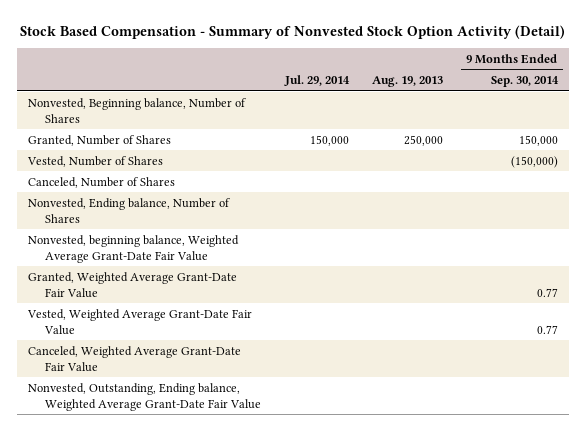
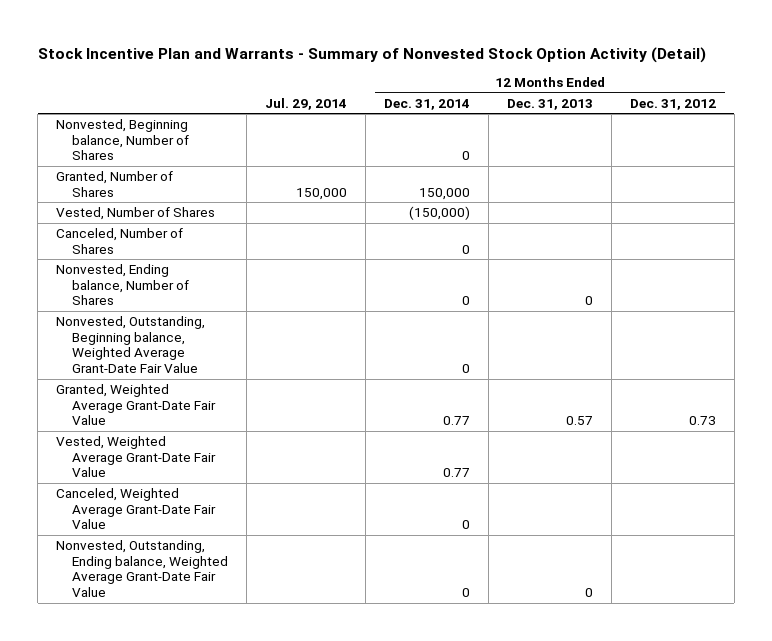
- Stock Based Compensation - Summary of Nonvested Stock Option Activity (Detail)
+ Stock Incentive Plan and Warrants - Summary of Nonvested Stock Option Activity (Detail)
- | Jul. 29, 2014 | Aug. 19, 2013 | 9 Months Ended Sep. 30, 2014
+ | Jul. 29, 2014 | 12 Months Ended Dec. 31, 2014 | 12 Months Ended Dec. 31, 2013 | 12 Months Ended Dec. 31, 2012
- Nonvested, beginning balance, Weighted Average Grant-Date Fair Value
+ Nonvested, Outstanding, Beginning balance, Weighted Average Grant-Date Fair Value | | 0 | |

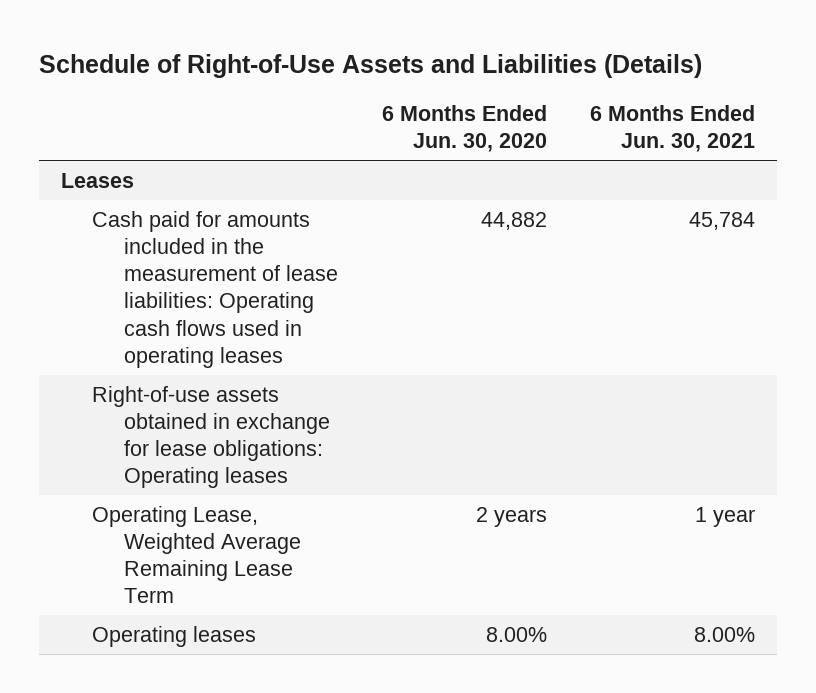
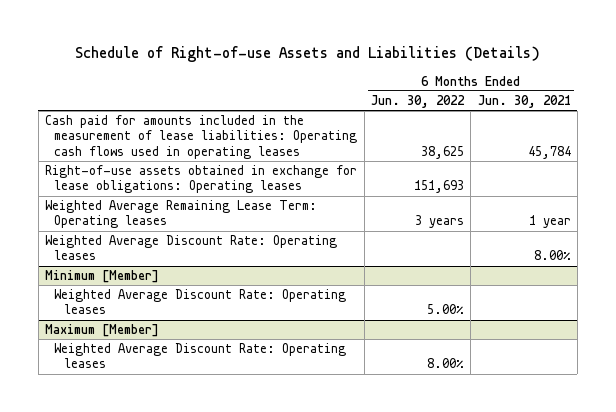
- Schedule of Right-of-Use Assets and Liabilities (Details)
+ Schedule of Right-of-use Assets and Liabilities (Details)
- | 6 Months Ended Jun. 30, 2020 | 6 Months Ended Jun. 30, 2021
+ | 6 Months Ended Jun. 30, 2022 | 6 Months Ended Jun. 30, 2021
- Leases
- Operating Lease, Weighted Average Remaining Lease Term | 2 years | 1 year
- Operating leases | 8.00% | 8.00%
+ Weighted Average Remaining Lease Term: Operating leases | 3 years | 1 year
+ Weighted Average Discount Rate: Operating leases | | 8.00%
+ Minimum [Member]
+ Weighted Average Discount Rate: Operating leases | 5.00% |
+ Maximum [Member]
+ Weighted Average Discount Rate: Operating leases | 8.00% |

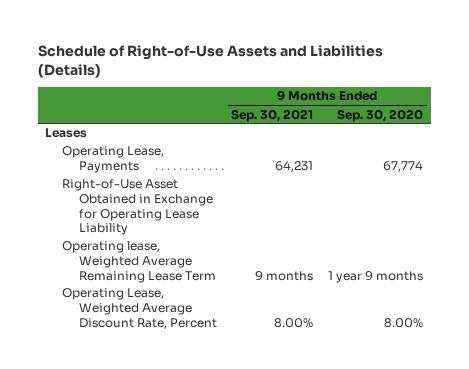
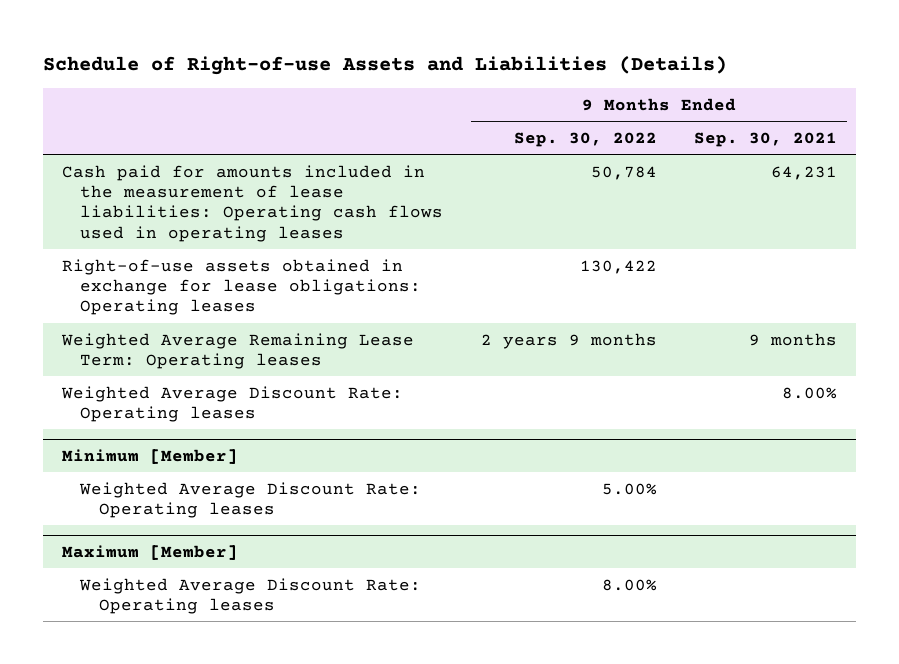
- Schedule of Right-of-Use Assets and Liabilities (Details)
+ Schedule of Right-of-use Assets and Liabilities (Details)
- | 9 Months Ended Sep. 30, 2021 | 9 Months Ended Sep. 30, 2020
+ | 9 Months Ended Sep. 30, 2022 | 9 Months Ended Sep. 30, 2021
- Leases
- Operating Lease, Payments | 64,231 | 67,774
- Right-of-Use Asset Obtained in Exchange for Operating Lease Liability
- Operating lease, Weighted Average Remaining Lease Term | 9 months | 1 year 9 months
- Operating Lease, Weighted Average Discount Rate, Percent | 8.00% | 8.00%
+ Cash paid for amounts included in the measurement of lease liabilities: Operating cash flows used in operating leases | 50,784 | 64,231
+ Right-of-use assets obtained in exchange for lease obligations: Operating leases | 130,422 |
+ Weighted Average Remaining Lease Term: Operating leases | 2 years 9 months | 9 months
+ Weighted Average Discount Rate: Operating leases | | 8.00%
+ Minimum [Member]
+ Weighted Average Discount Rate: Operating leases | 5.00% |
+ Maximum [Member]
+ Weighted Average Discount Rate: Operating leases | 8.00% |

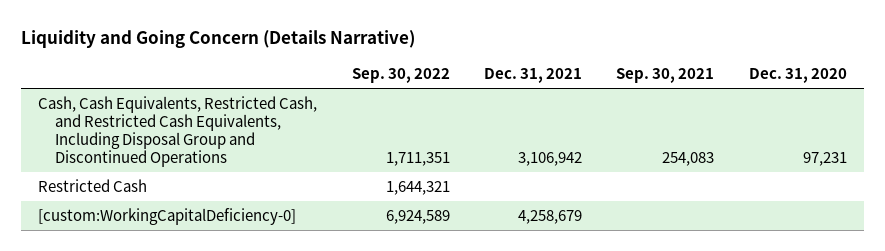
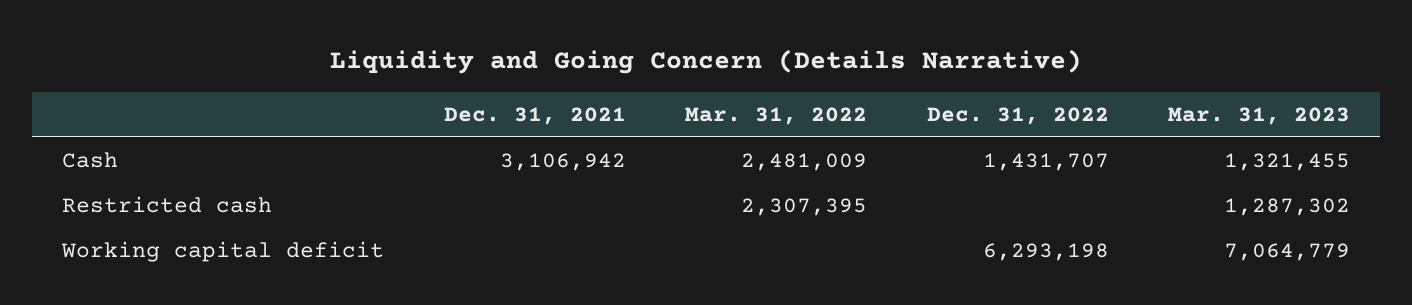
- | Sep. 30, 2022 | Dec. 31, 2021 | Sep. 30, 2021 | Dec. 31, 2020
+ | Dec. 31, 2021 | Mar. 31, 2022 | Dec. 31, 2022 | Mar. 31, 2023
- Cash, Cash Equivalents, Restricted Cash, and Restricted Cash Equivalents, Including Disposal Group and Discontinued Operations | 1,711,351 | 3,106,942 | 254,083 | 97,231
- Restricted Cash | 1,644,321 | | |
- [custom:WorkingCapitalDeficiency-0] | 6,924,589 | 4,258,679 | |
+ Cash | 3,106,942 | 2,481,009 | 1,431,707 | 1,321,455
+ Restricted cash | | 2,307,395 | | 1,287,302
+ Working capital deficit | | | 6,293,198 | 7,064,779

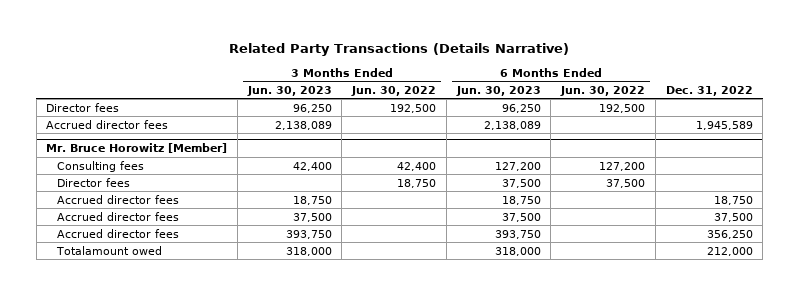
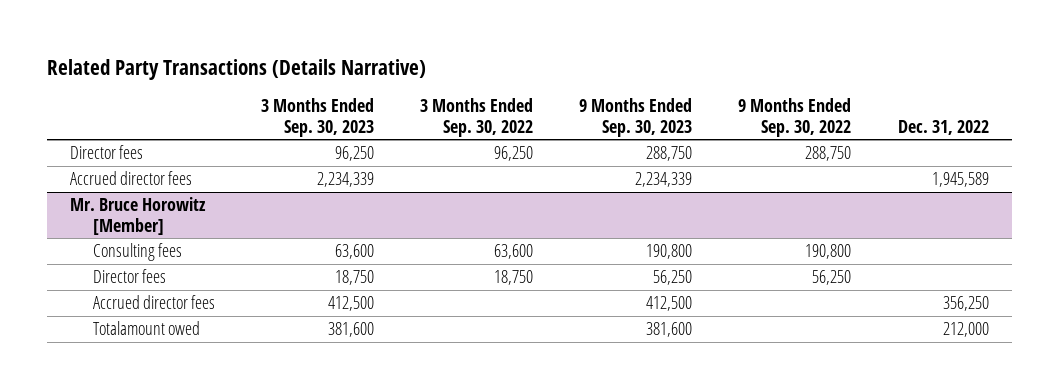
- | 3 Months Ended Jun. 30, 2023 | 3 Months Ended Jun. 30, 2022 | 6 Months Ended Jun. 30, 2023 | 6 Months Ended Jun. 30, 2022 | Dec. 31, 2022
+ | 3 Months Ended Sep. 30, 2023 | 3 Months Ended Sep. 30, 2022 | 9 Months Ended Sep. 30, 2023 | 9 Months Ended Sep. 30, 2022 | Dec. 31, 2022
@ Mr. Bruce Horowitz [Member]
- Accrued director fees | 18,750 | | 18,750 | | 18,750
- Accrued director fees | 37,500 | | 37,500 | | 37,500

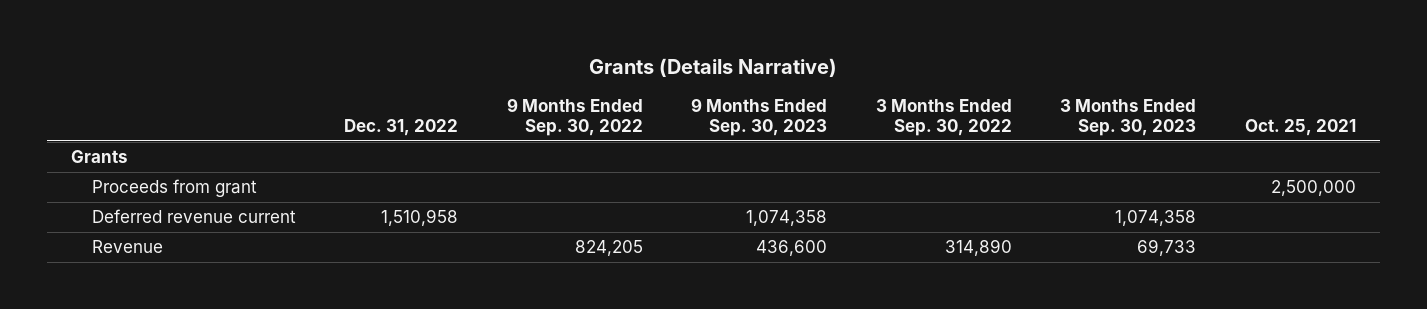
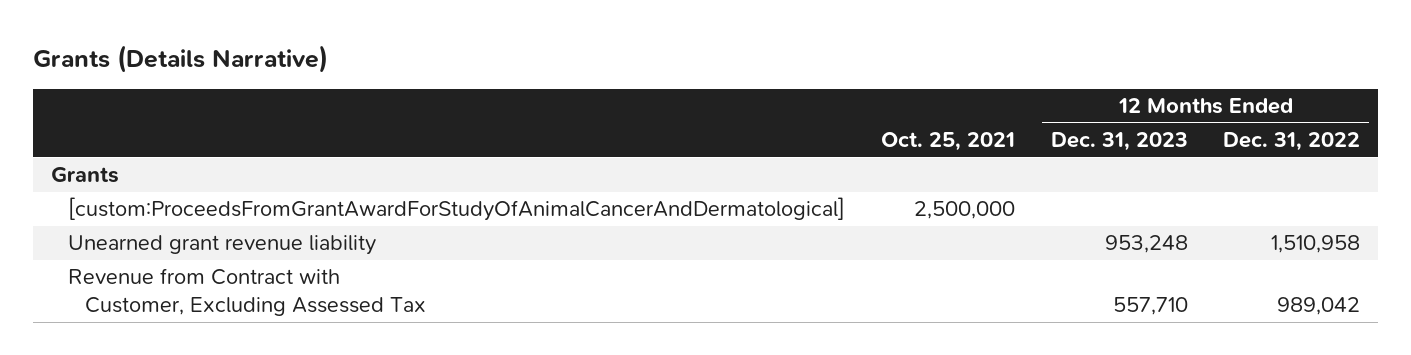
- | Dec. 31, 2022 | 9 Months Ended Sep. 30, 2022 | 9 Months Ended Sep. 30, 2023 | 3 Months Ended Sep. 30, 2022 | 3 Months Ended Sep. 30, 2023 | Oct. 25, 2021
+ | Oct. 25, 2021 | 12 Months Ended Dec. 31, 2023 | 12 Months Ended Dec. 31, 2022
- Proceeds from grant | | | | | | 2,500,000
- Deferred revenue current | 1,510,958 | | 1,074,358 | | 1,074,358 |
- Revenue | | 824,205 | 436,600 | 314,890 | 69,733 |
+ [custom:ProceedsFromGrantAwardForStudyOfAnimalCancerAndDermatological] | 2,500,000 | |
+ Unearned grant revenue liability | | 953,248 | 1,510,958
+ Revenue from Contract with Customer, Excluding Assessed Tax | | 557,710 | 989,042

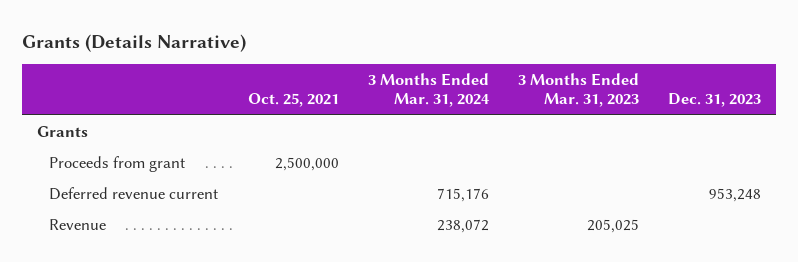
- | Oct. 25, 2021 | 12 Months Ended Dec. 31, 2023 | 12 Months Ended Dec. 31, 2022
+ | Oct. 25, 2021 | 3 Months Ended Mar. 31, 2024 | 3 Months Ended Mar. 31, 2023 | Dec. 31, 2023
- [custom:ProceedsFromGrantAwardForStudyOfAnimalCancerAndDermatological] | 2,500,000 | |
- Unearned grant revenue liability | | 953,248 | 1,510,958
- Revenue from Contract with Customer, Excluding Assessed Tax | | 557,710 | 989,042
+ Proceeds from grant | 2,500,000 | | |
+ Deferred revenue current | | 715,176 | | 953,248
+ Revenue | | 238,072 | 205,025 |

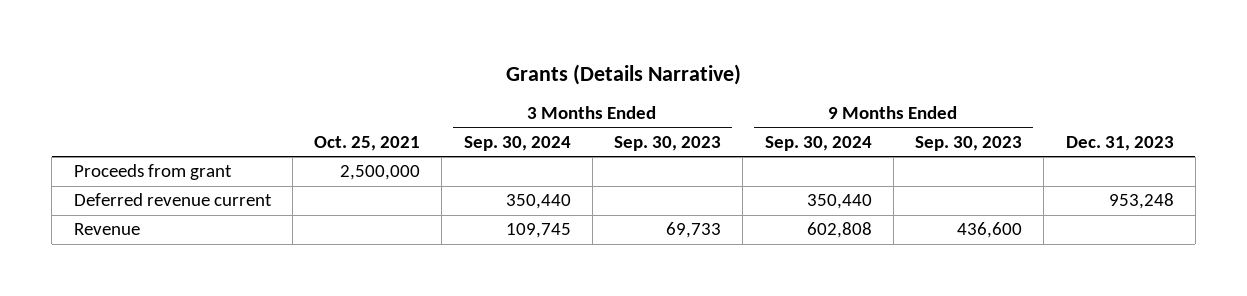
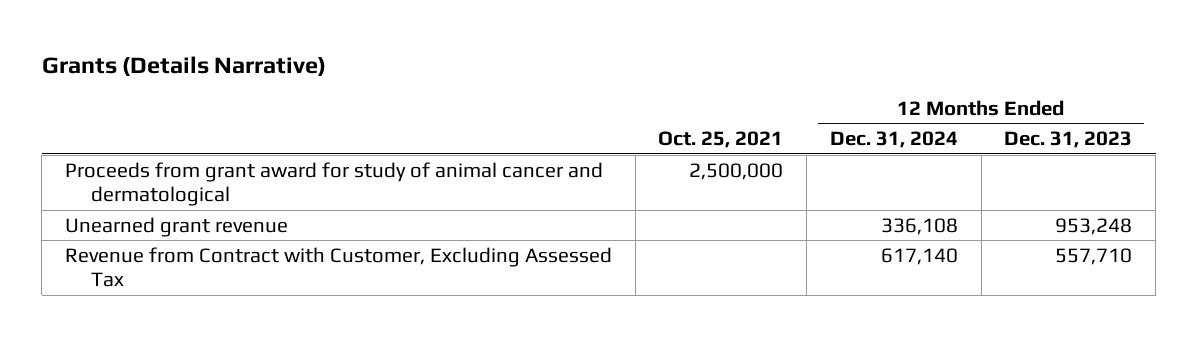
- | Oct. 25, 2021 | 3 Months Ended Sep. 30, 2024 | 3 Months Ended Sep. 30, 2023 | 9 Months Ended Sep. 30, 2024 | 9 Months Ended Sep. 30, 2023 | Dec. 31, 2023
+ | Oct. 25, 2021 | 12 Months Ended Dec. 31, 2024 | 12 Months Ended Dec. 31, 2023
- Proceeds from grant | 2,500,000 | | | | |
- Deferred revenue current | | 350,440 | | 350,440 | | 953,248
- Revenue | | 109,745 | 69,733 | 602,808 | 436,600 |
+ Proceeds from grant award for study of animal cancer and dermatological | 2,500,000 | |
+ Unearned grant revenue | | 336,108 | 953,248
+ Revenue from Contract with Customer, Excluding Assessed Tax | | 617,140 | 557,710

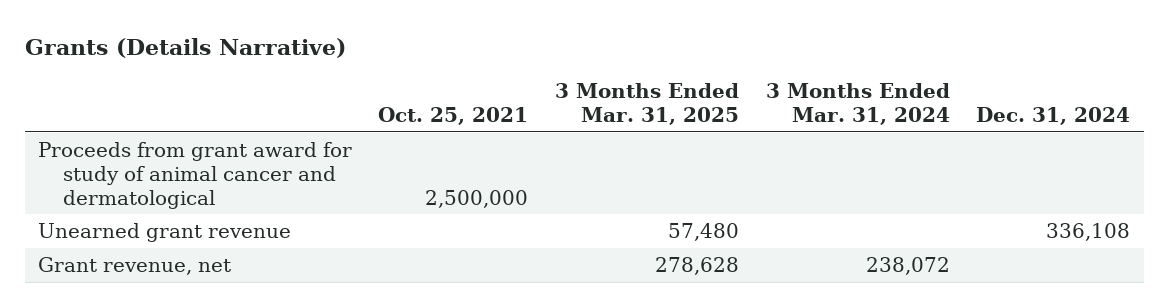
- | Oct. 25, 2021 | 12 Months Ended Dec. 31, 2024 | 12 Months Ended Dec. 31, 2023
+ | Oct. 25, 2021 | 3 Months Ended Mar. 31, 2025 | 3 Months Ended Mar. 31, 2024 | Dec. 31, 2024
- Revenue from Contract with Customer, Excluding Assessed Tax | | 617,140 | 557,710
+ Grant revenue, net | | 278,628 | 238,072 |

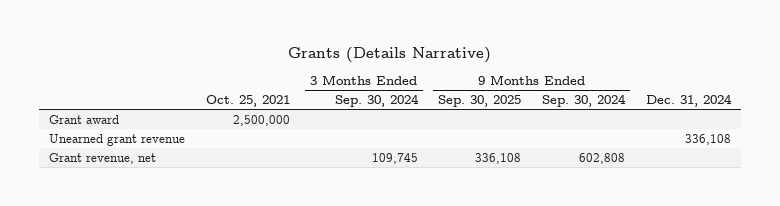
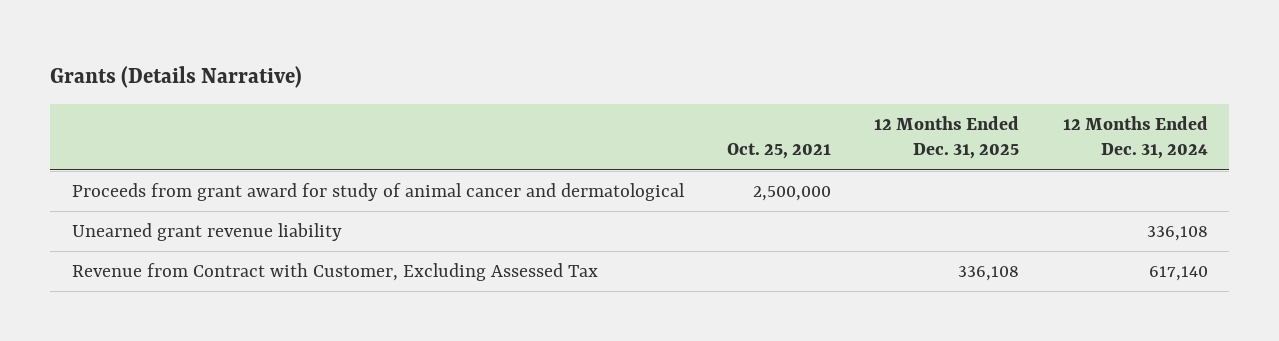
- | Oct. 25, 2021 | 3 Months Ended Sep. 30, 2024 | 9 Months Ended Sep. 30, 2025 | 9 Months Ended Sep. 30, 2024 | Dec. 31, 2024
+ | Oct. 25, 2021 | 12 Months Ended Dec. 31, 2025 | 12 Months Ended Dec. 31, 2024
- Grant award | 2,500,000 | | | |
- Unearned grant revenue | | | | | 336,108
- Grant revenue, net | | 109,745 | 336,108 | 602,808 |
+ Proceeds from grant award for study of animal cancer and dermatological | 2,500,000 | |
+ Unearned grant revenue liability | | | 336,108
+ Revenue from Contract with Customer, Excluding Assessed Tax | | 336,108 | 617,140

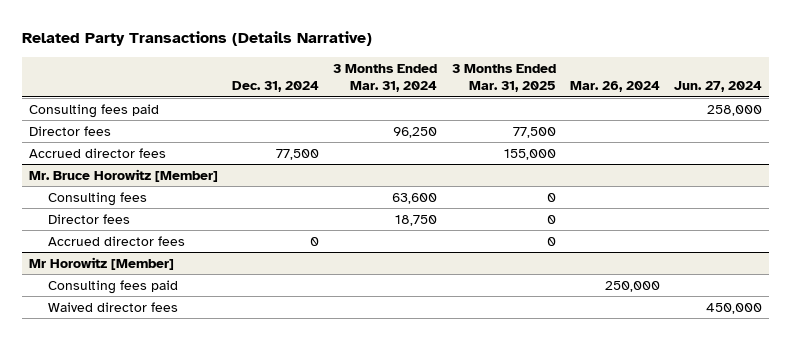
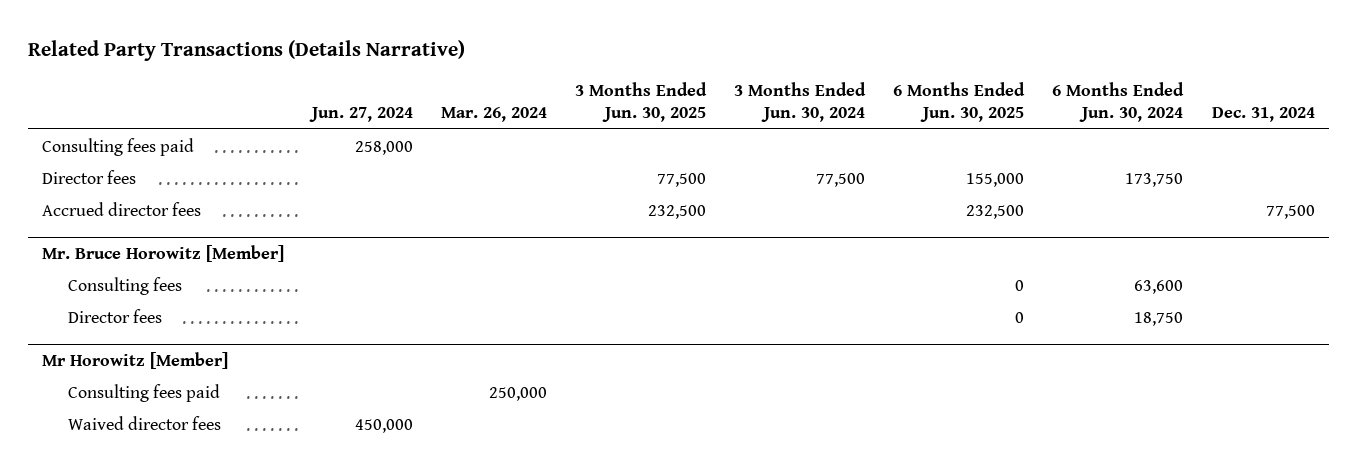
- | Dec. 31, 2024 | 3 Months Ended Mar. 31, 2024 | 3 Months Ended Mar. 31, 2025 | Mar. 26, 2024 | Jun. 27, 2024
+ | Jun. 27, 2024 | Mar. 26, 2024 | 3 Months Ended Jun. 30, 2025 | 3 Months Ended Jun. 30, 2024 | 6 Months Ended Jun. 30, 2025 | 6 Months Ended Jun. 30, 2024 | Dec. 31, 2024
@ Mr. Bruce Horowitz [Member]
- Accrued director fees | 0 | | 0 | |

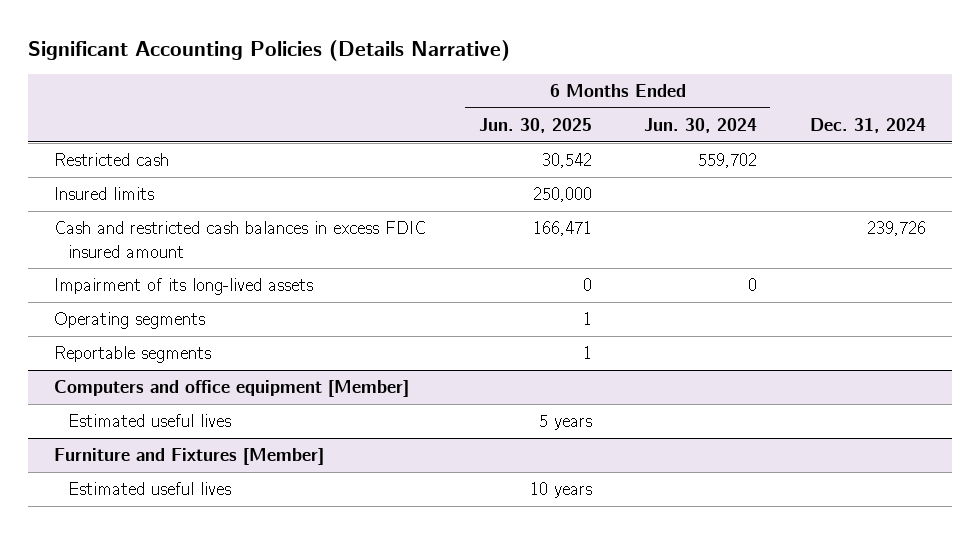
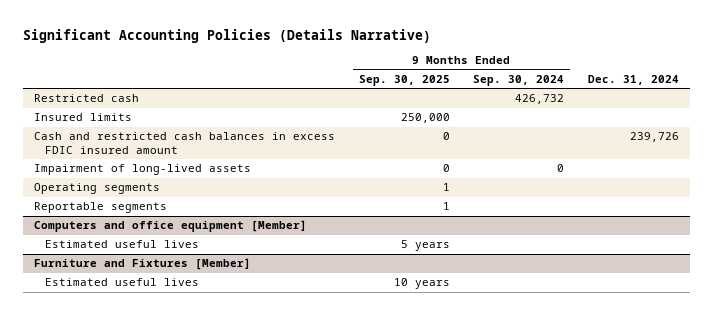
- | 6 Months Ended Jun. 30, 2025 | 6 Months Ended Jun. 30, 2024 | Dec. 31, 2024
+ | 9 Months Ended Sep. 30, 2025 | 9 Months Ended Sep. 30, 2024 | Dec. 31, 2024
- Impairment of its long-lived assets | 0 | 0 |
+ Impairment of long-lived assets | 0 | 0 |

